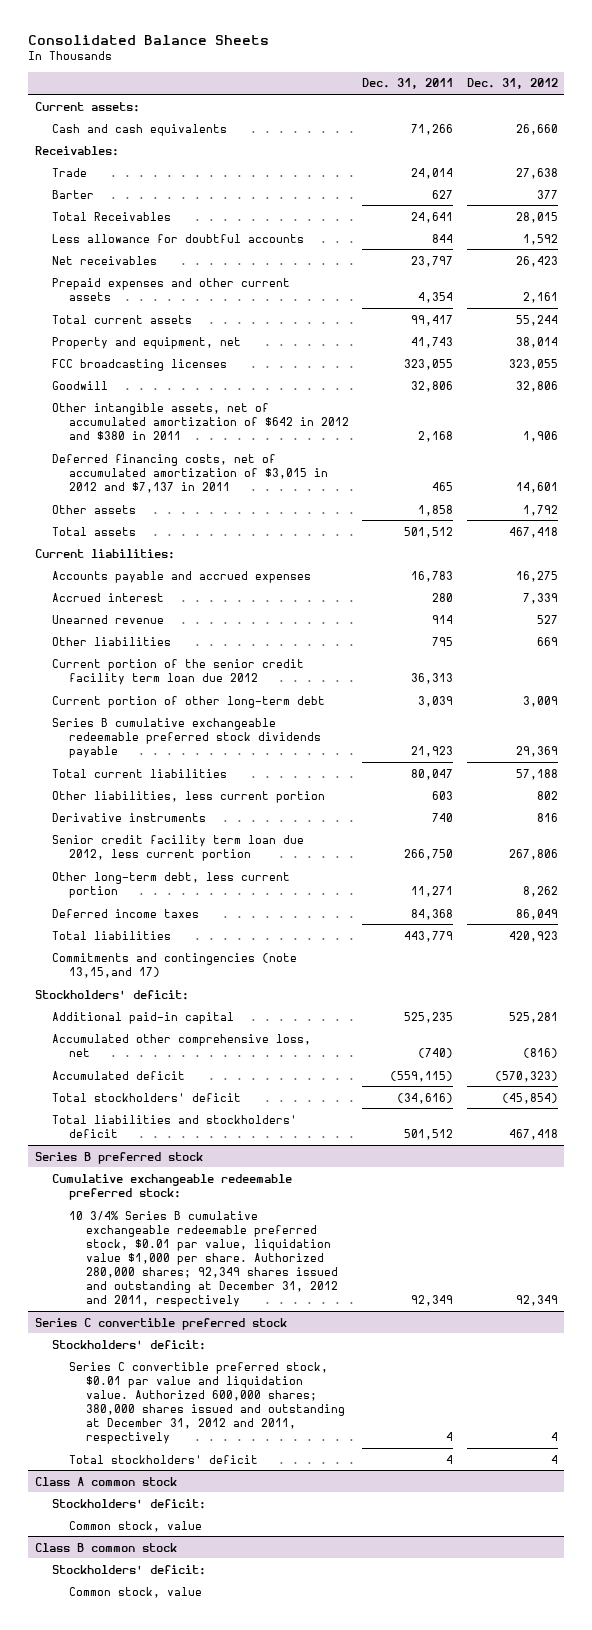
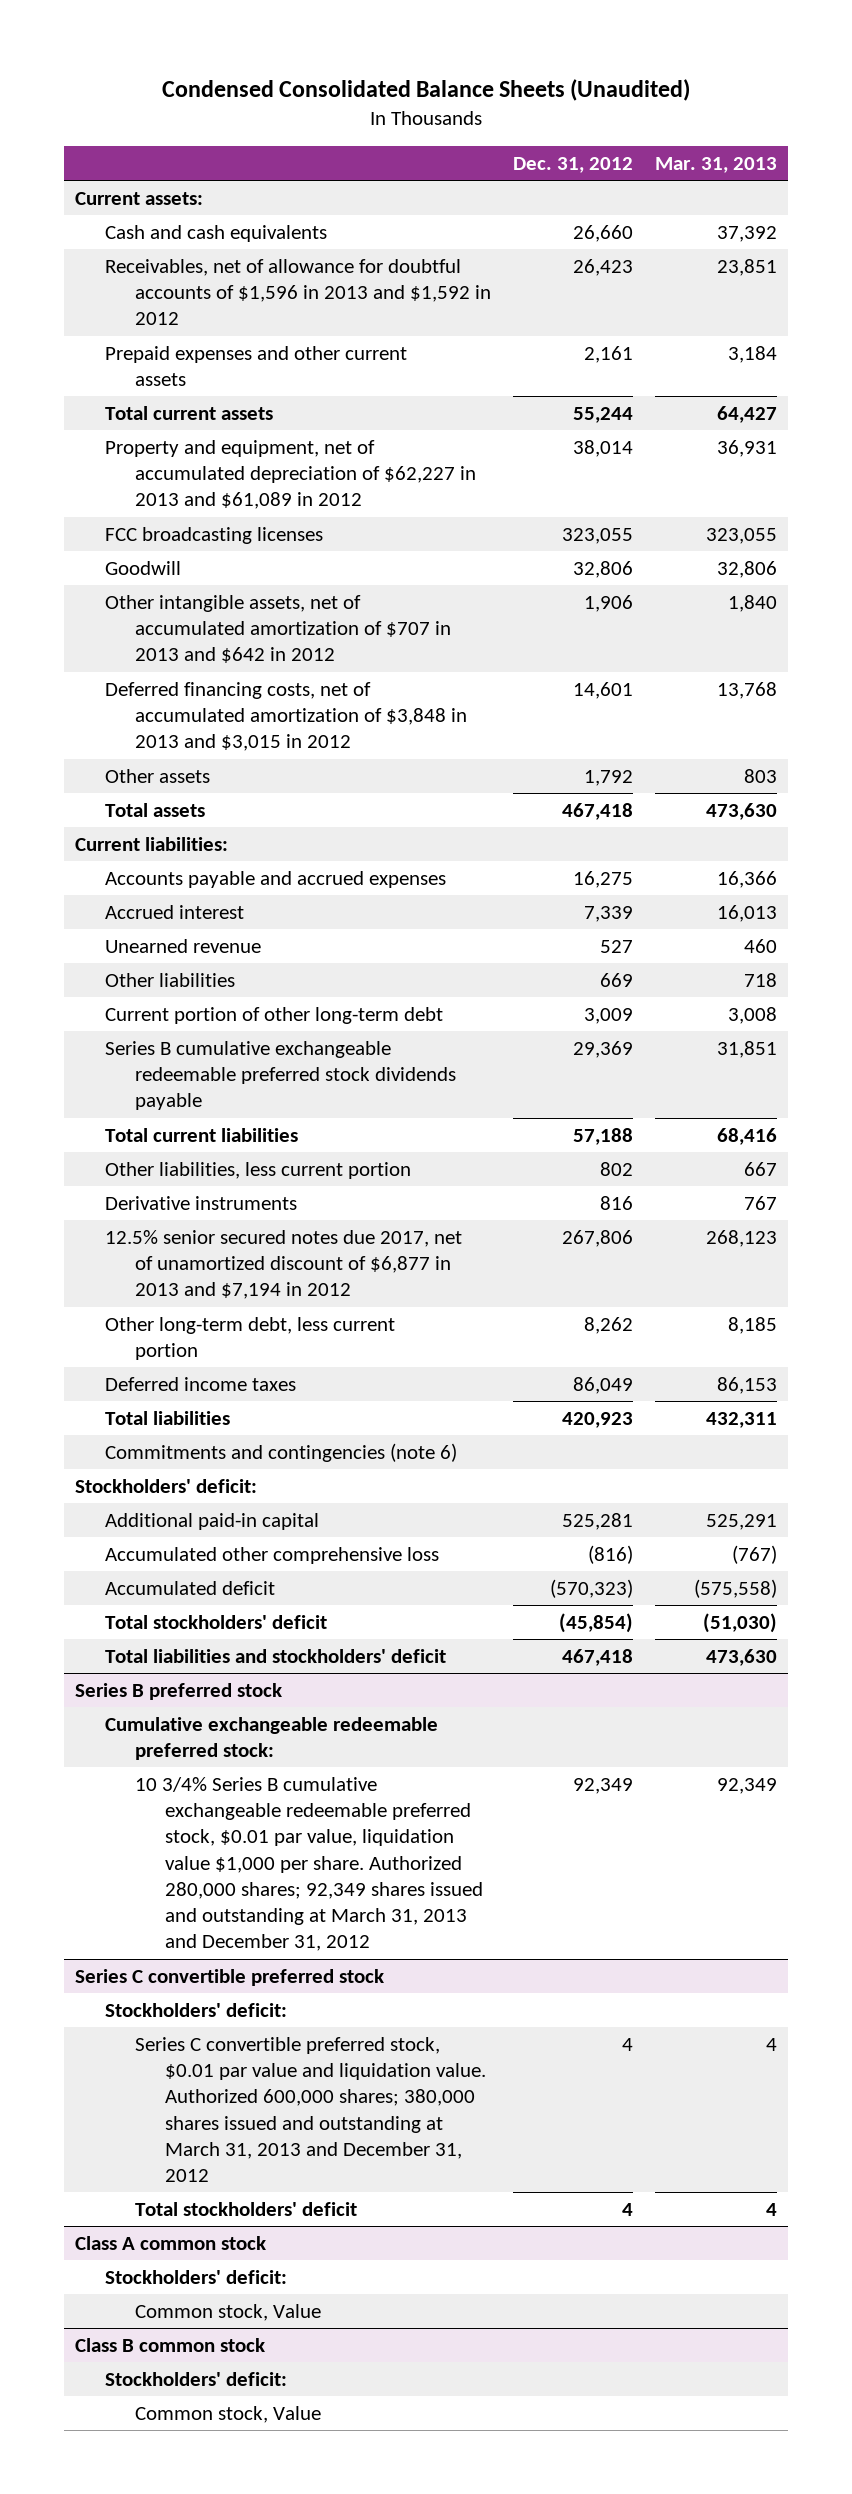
- Consolidated Balance Sheets
+ Condensed Consolidated Balance Sheets (Unaudited)
- | Dec. 31, 2011 | Dec. 31, 2012
+ | Dec. 31, 2012 | Mar. 31, 2013
- Receivables:
- Trade | 24,014 | 27,638
- Barter | 627 | 377
- Total Receivables | 24,641 | 28,015
- Less allowance for doubtful accounts | 844 | 1,592
- Net receivables | 23,797 | 26,423
+ Receivables, net of allowance for doubtful accounts of $1,596 in 2013 and $1,592 in 2012 | 26,423 | 23,851
- Property and equipment, net | 41,743 | 38,014
+ Property and equipment, net of accumulated depreciation of $62,227 in 2013 and $61,089 in 2012 | 38,014 | 36,931
- Other intangible assets, net of accumulated amortization of $642 in 2012 and $380 in 2011 | 2,168 | 1,906
- Deferred financing costs, net of accumulated amortization of $3,015 in 2012 and $7,137 in 2011 | 465 | 14,601
+ Other intangible assets, net of accumulated amortization of $707 in 2013 and $642 in 2012 | 1,906 | 1,840
+ Deferred financing costs, net of accumulated amortization of $3,848 in 2013 and $3,015 in 2012 | 14,601 | 13,768
- Current portion of the senior credit facility term loan due 2012 | 36,313 |
- Senior credit facility term loan due 2012, less current portion | 266,750 | 267,806
+ 12.5% senior secured notes due 2017, net of unamortized discount of $6,877 in 2013 and $7,194 in 2012 | 267,806 | 268,123
- Commitments and contingencies (note 13,15,and 17)
+ Commitments and contingencies (note 6)
- Accumulated other comprehensive loss, net | (740) | (816)
+ Accumulated other comprehensive loss | (816) | (767)
@ Series B preferred stock
- 10 3/4% Series B cumulative exchangeable redeemable preferred stock, $0.01 par value, liquidation value $1,000 per share. Authorized 280,000 shares; 92,349 shares issued and outstanding at December 31, 2012 and 2011, respectively | 92,349 | 92,349
+ 10 3/4% Series B cumulative exchangeable redeemable preferred stock, $0.01 par value, liquidation value $1,000 per share. Authorized 280,000 shares; 92,349 shares issued and outstanding at March 31, 2013 and December 31, 2012 | 92,349 | 92,349
@ Series C convertible preferred stock
- Series C convertible preferred stock, $0.01 par value and liquidation value. Authorized 600,000 shares; 380,000 shares issued and outstanding at December 31, 2012 and 2011, respectively | 4 | 4
+ Series C convertible preferred stock, $0.01 par value and liquidation value. Authorized 600,000 shares; 380,000 shares issued and outstanding at March 31, 2013 and December 31, 2012 | 4 | 4
@ Class A common stock
- Common stock, value
+ Common stock, Value
@ Class B common stock
- Common stock, value
+ Common stock, Value

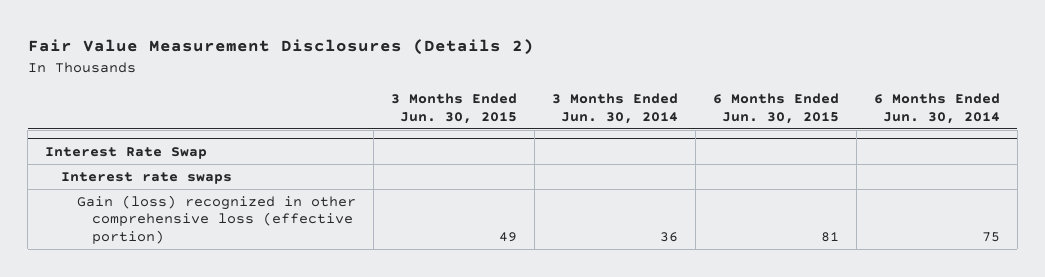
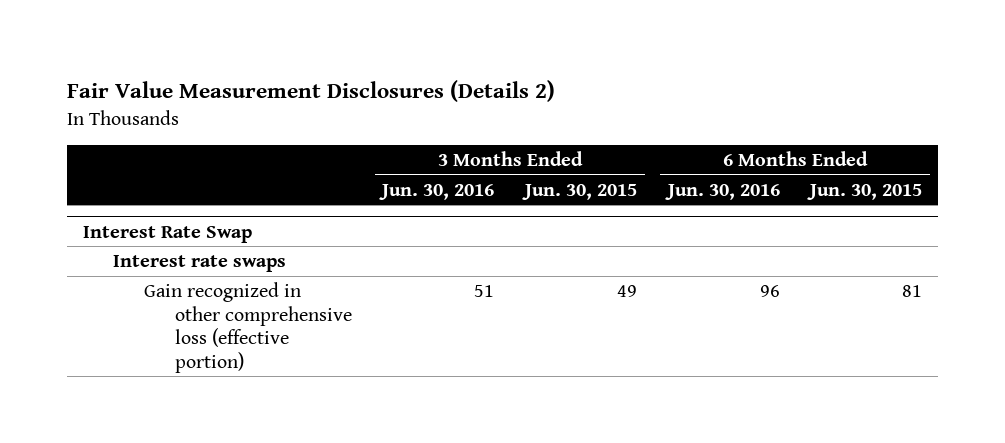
- | 3 Months Ended Jun. 30, 2015 | 3 Months Ended Jun. 30, 2014 | 6 Months Ended Jun. 30, 2015 | 6 Months Ended Jun. 30, 2014
+ | 3 Months Ended Jun. 30, 2016 | 3 Months Ended Jun. 30, 2015 | 6 Months Ended Jun. 30, 2016 | 6 Months Ended Jun. 30, 2015
@ Interest Rate Swap
- Gain (loss) recognized in other comprehensive loss (effective portion) | 49 | 36 | 81 | 75
+ Gain recognized in other comprehensive loss (effective portion) | 51 | 49 | 96 | 81

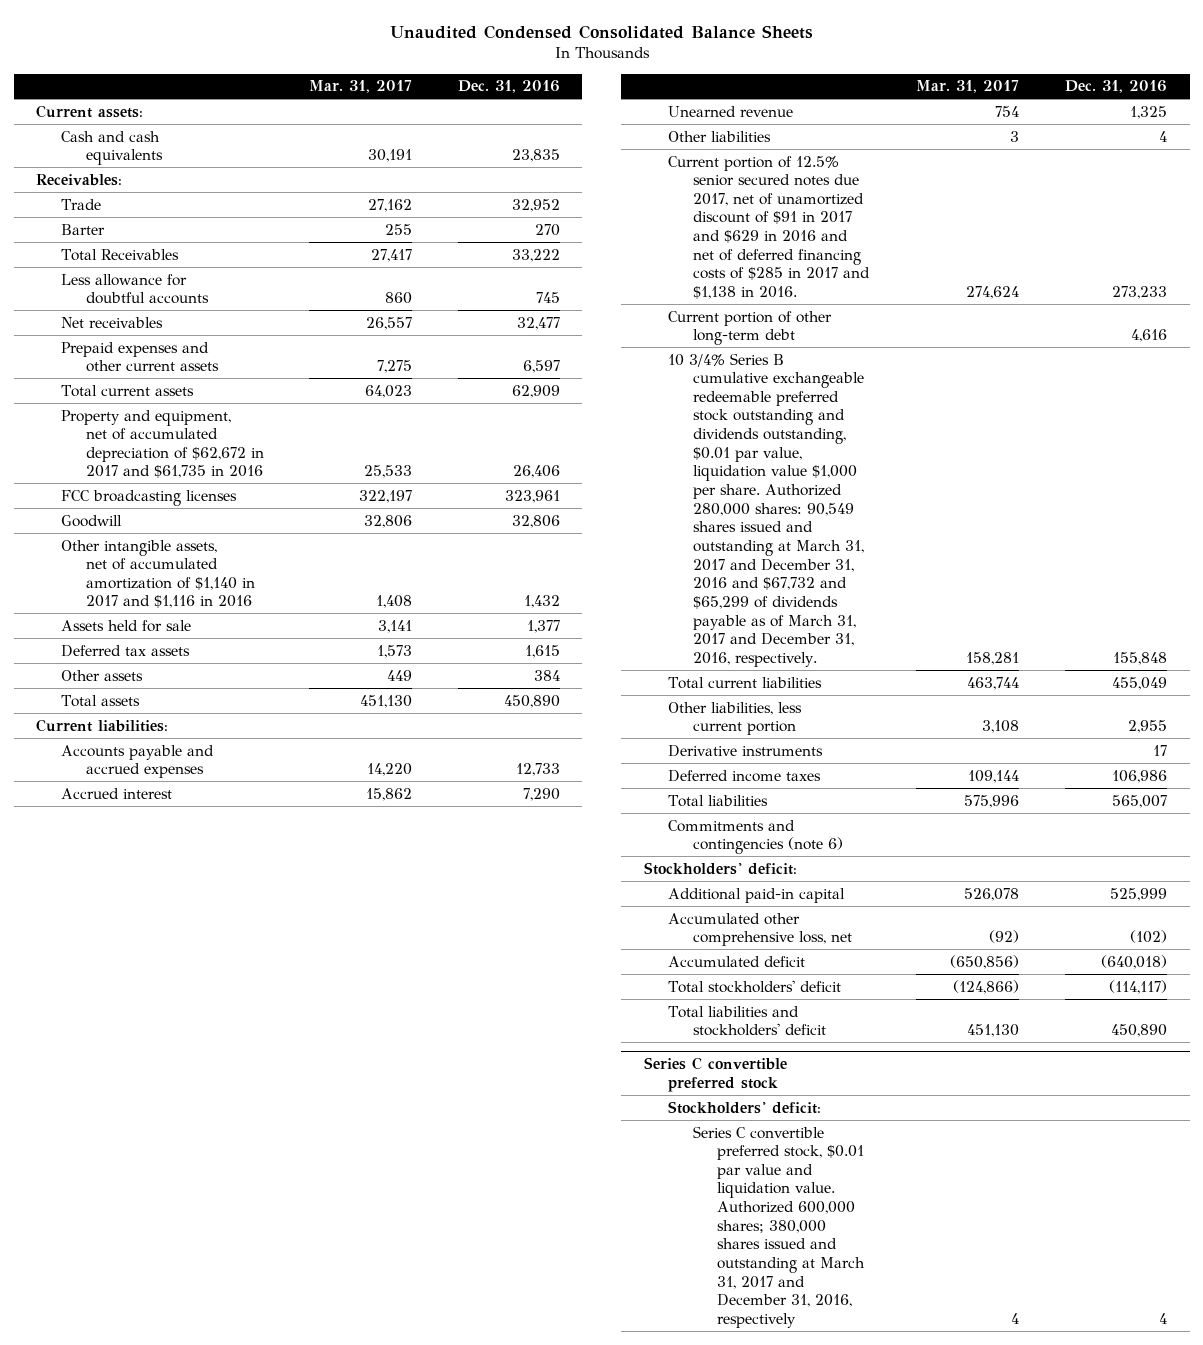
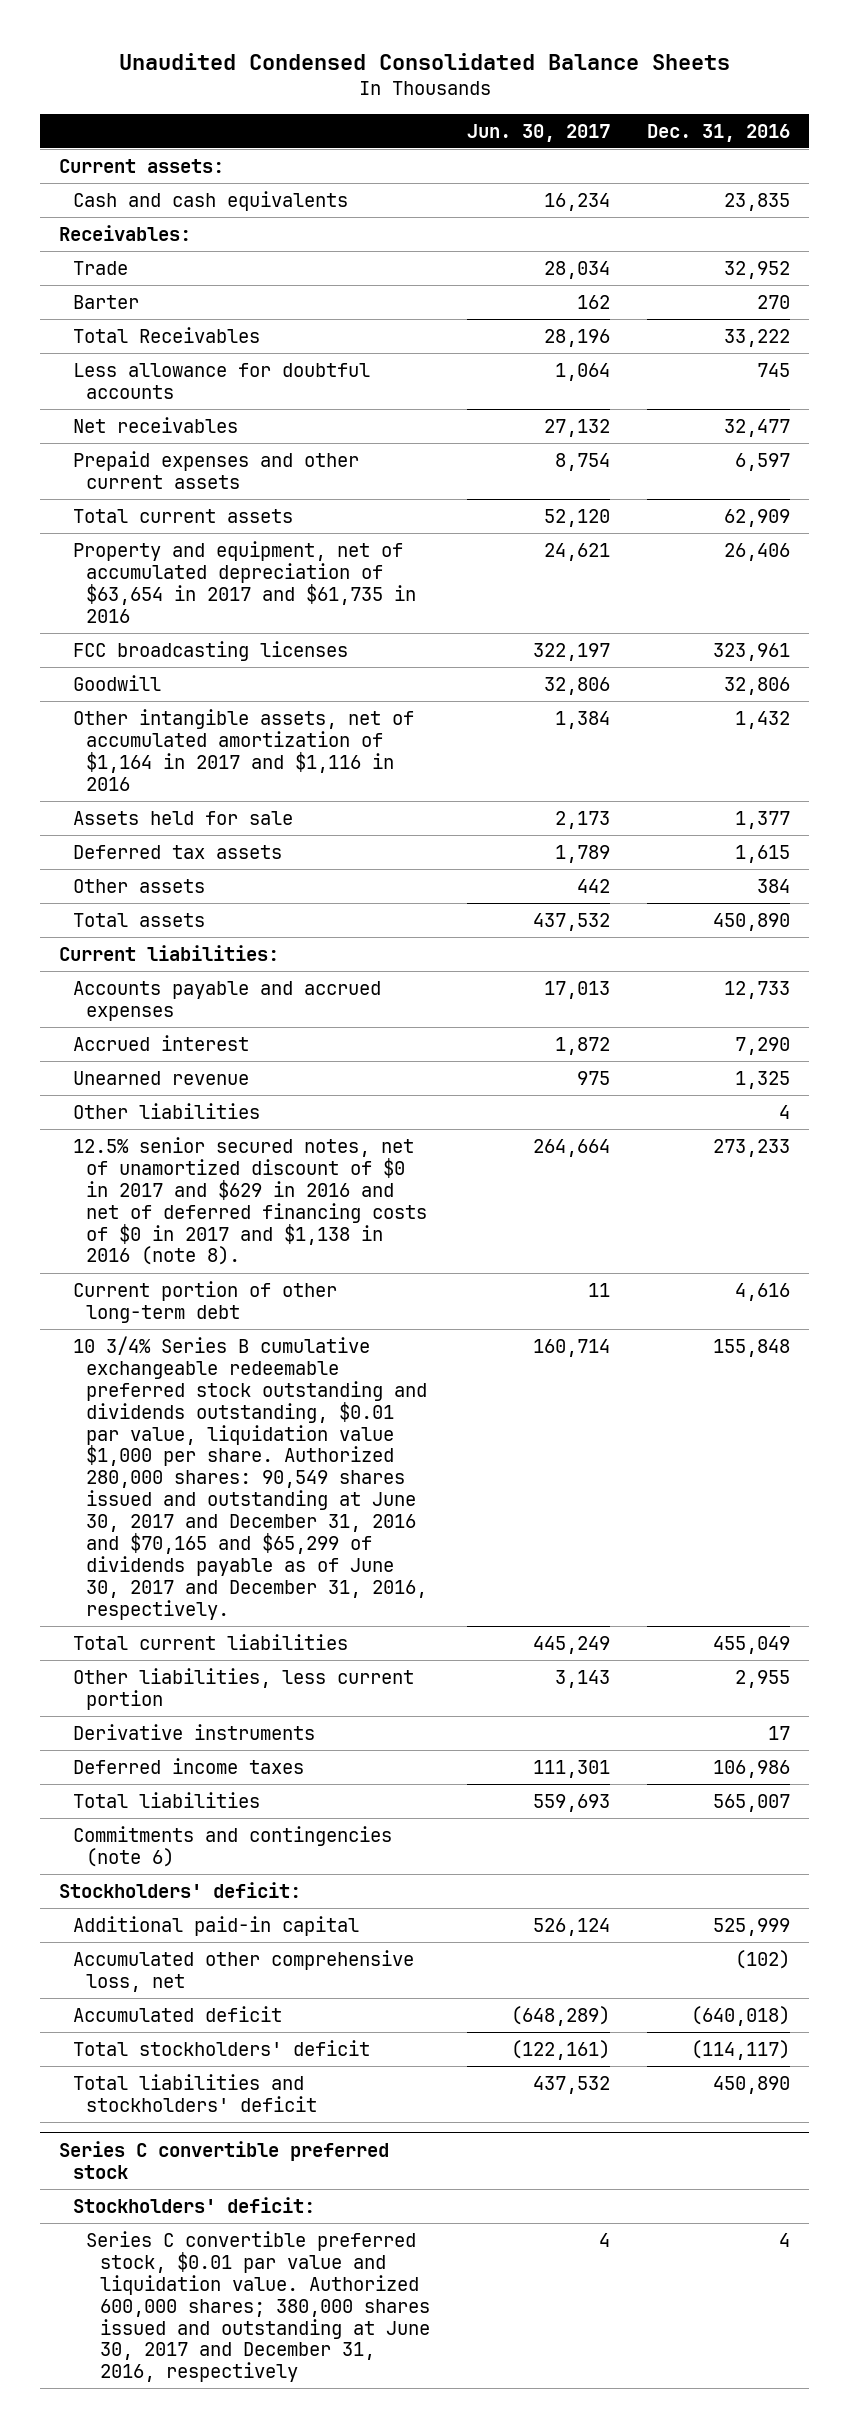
- | Mar. 31, 2017 | Dec. 31, 2016
+ | Jun. 30, 2017 | Dec. 31, 2016
- Property and equipment, net of accumulated depreciation of $62,672 in 2017 and $61,735 in 2016 | 25,533 | 26,406
+ Property and equipment, net of accumulated depreciation of $63,654 in 2017 and $61,735 in 2016 | 24,621 | 26,406
- Other intangible assets, net of accumulated amortization of $1,140 in 2017 and $1,116 in 2016 | 1,408 | 1,432
+ Other intangible assets, net of accumulated amortization of $1,164 in 2017 and $1,116 in 2016 | 1,384 | 1,432
- Current portion of 12.5% senior secured notes due 2017, net of unamortized discount of $91 in 2017 and $629 in 2016 and net of deferred financing costs of $285 in 2017 and $1,138 in 2016. | 274,624 | 273,233
+ 12.5% senior secured notes, net of unamortized discount of $0 in 2017 and $629 in 2016 and net of deferred financing costs of $0 in 2017 and $1,138 in 2016 (note 8). | 264,664 | 273,233
- 10 3/4% Series B cumulative exchangeable redeemable preferred stock outstanding and dividends outstanding, $0.01 par value, liquidation value $1,000 per share. Authorized 280,000 shares: 90,549 shares issued and outstanding at March 31, 2017 and December 31, 2016 and $67,732 and $65,299 of dividends payable as of March 31, 2017 and December 31, 2016, respectively. | 158,281 | 155,848
+ 10 3/4% Series B cumulative exchangeable redeemable preferred stock outstanding and dividends outstanding, $0.01 par value, liquidation value $1,000 per share. Authorized 280,000 shares: 90,549 shares issued and outstanding at June 30, 2017 and December 31, 2016 and $70,165 and $65,299 of dividends payable as of June 30, 2017 and December 31, 2016, respectively. | 160,714 | 155,848
@ Series C convertible preferred stock
- Series C convertible preferred stock, $0.01 par value and liquidation value. Authorized 600,000 shares; 380,000 shares issued and outstanding at March 31, 2017 and December 31, 2016, respectively | 4 | 4
+ Series C convertible preferred stock, $0.01 par value and liquidation value. Authorized 600,000 shares; 380,000 shares issued and outstanding at June 30, 2017 and December 31, 2016, respectively | 4 | 4

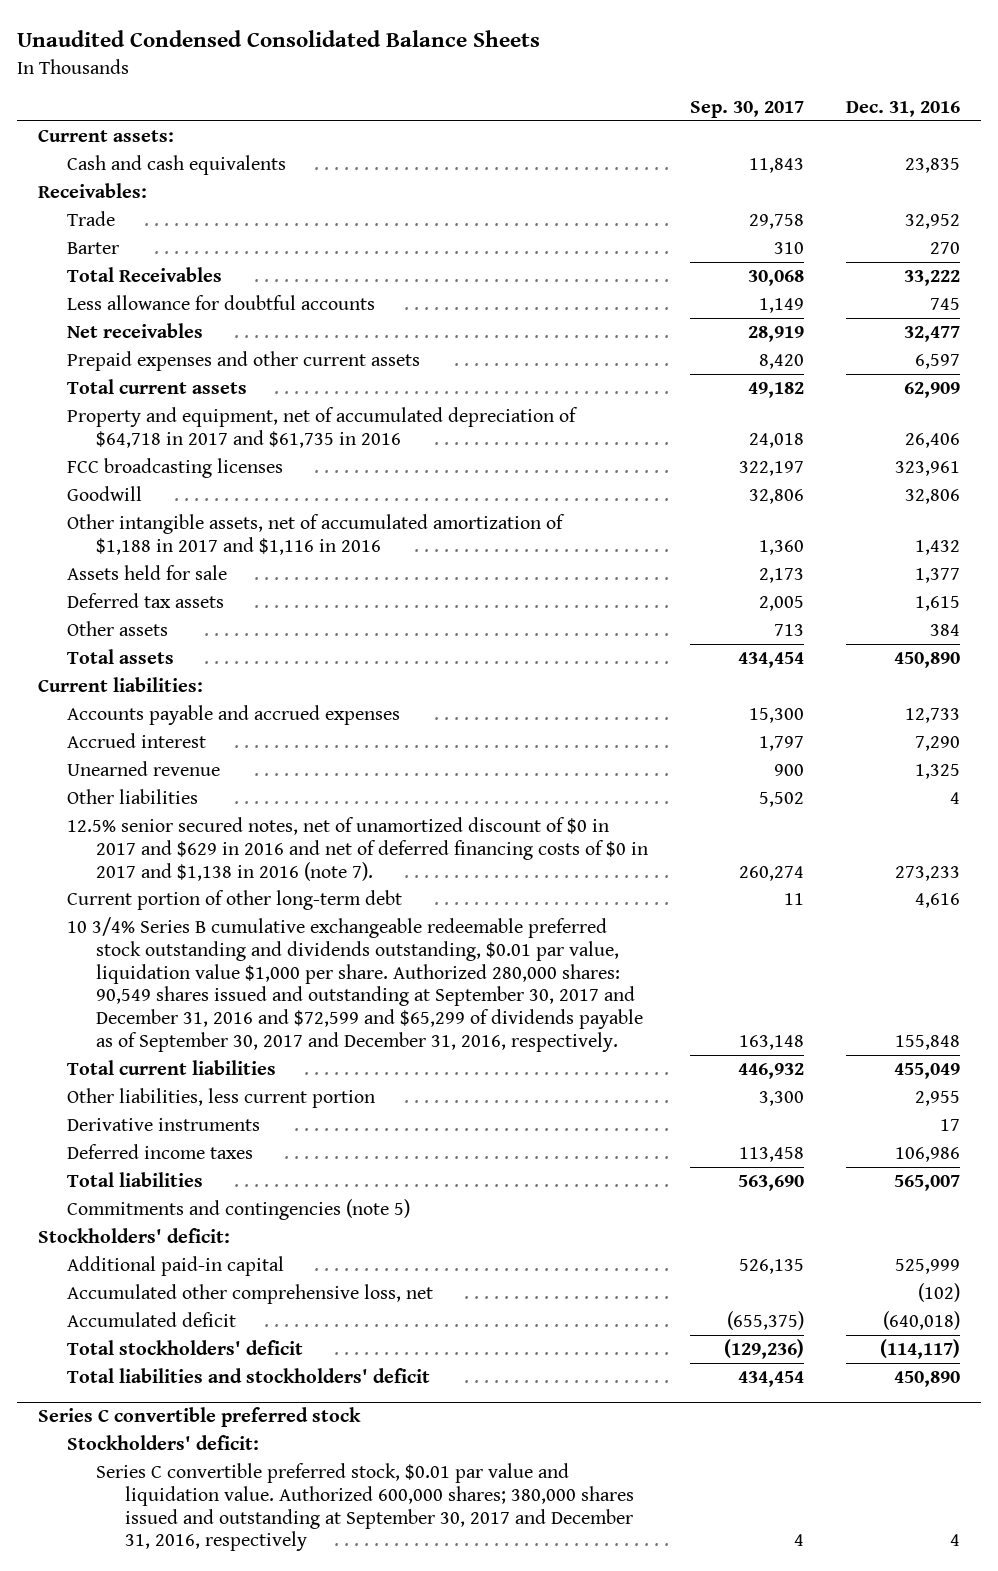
- | Jun. 30, 2017 | Dec. 31, 2016
+ | Sep. 30, 2017 | Dec. 31, 2016
- Property and equipment, net of accumulated depreciation of $63,654 in 2017 and $61,735 in 2016 | 24,621 | 26,406
+ Property and equipment, net of accumulated depreciation of $64,718 in 2017 and $61,735 in 2016 | 24,018 | 26,406
- Other intangible assets, net of accumulated amortization of $1,164 in 2017 and $1,116 in 2016 | 1,384 | 1,432
+ Other intangible assets, net of accumulated amortization of $1,188 in 2017 and $1,116 in 2016 | 1,360 | 1,432
- 12.5% senior secured notes, net of unamortized discount of $0 in 2017 and $629 in 2016 and net of deferred financing costs of $0 in 2017 and $1,138 in 2016 (note 8). | 264,664 | 273,233
+ 12.5% senior secured notes, net of unamortized discount of $0 in 2017 and $629 in 2016 and net of deferred financing costs of $0 in 2017 and $1,138 in 2016 (note 7). | 260,274 | 273,233
- 10 3/4% Series B cumulative exchangeable redeemable preferred stock outstanding and dividends outstanding, $0.01 par value, liquidation value $1,000 per share. Authorized 280,000 shares: 90,549 shares issued and outstanding at June 30, 2017 and December 31, 2016 and $70,165 and $65,299 of dividends payable as of June 30, 2017 and December 31, 2016, respectively. | 160,714 | 155,848
+ 10 3/4% Series B cumulative exchangeable redeemable preferred stock outstanding and dividends outstanding, $0.01 par value, liquidation value $1,000 per share. Authorized 280,000 shares: 90,549 shares issued and outstanding at September 30, 2017 and December 31, 2016 and $72,599 and $65,299 of dividends payable as of September 30, 2017 and December 31, 2016, respectively. | 163,148 | 155,848
- Commitments and contingencies (note 6)
+ Commitments and contingencies (note 5)
@ Series C convertible preferred stock
- Series C convertible preferred stock, $0.01 par value and liquidation value. Authorized 600,000 shares; 380,000 shares issued and outstanding at June 30, 2017 and December 31, 2016, respectively | 4 | 4
+ Series C convertible preferred stock, $0.01 par value and liquidation value. Authorized 600,000 shares; 380,000 shares issued and outstanding at September 30, 2017 and December 31, 2016, respectively | 4 | 4

